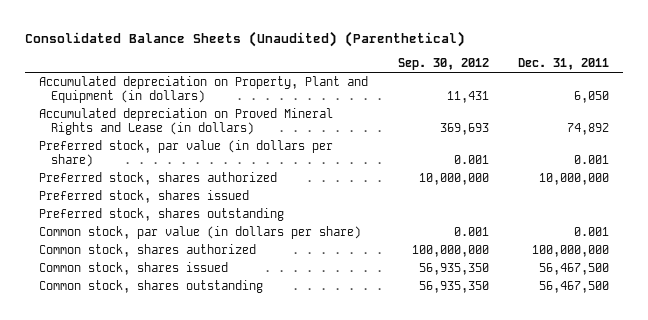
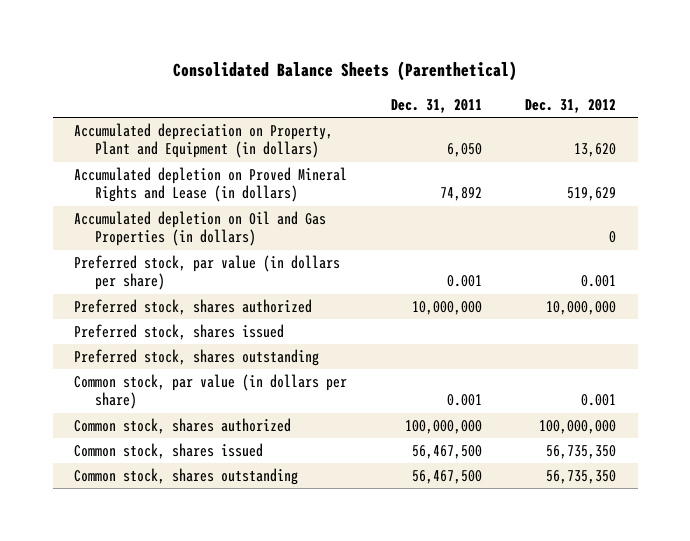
- Consolidated Balance Sheets (Unaudited) (Parenthetical)
+ Consolidated Balance Sheets (Parenthetical)
- | Sep. 30, 2012 | Dec. 31, 2011
+ | Dec. 31, 2011 | Dec. 31, 2012
- Accumulated depreciation on Proved Mineral Rights and Lease (in dollars) | 369,693 | 74,892
+ Accumulated depletion on Proved Mineral Rights and Lease (in dollars) | 74,892 | 519,629
+ Accumulated depletion on Oil and Gas Properties (in dollars) | | 0

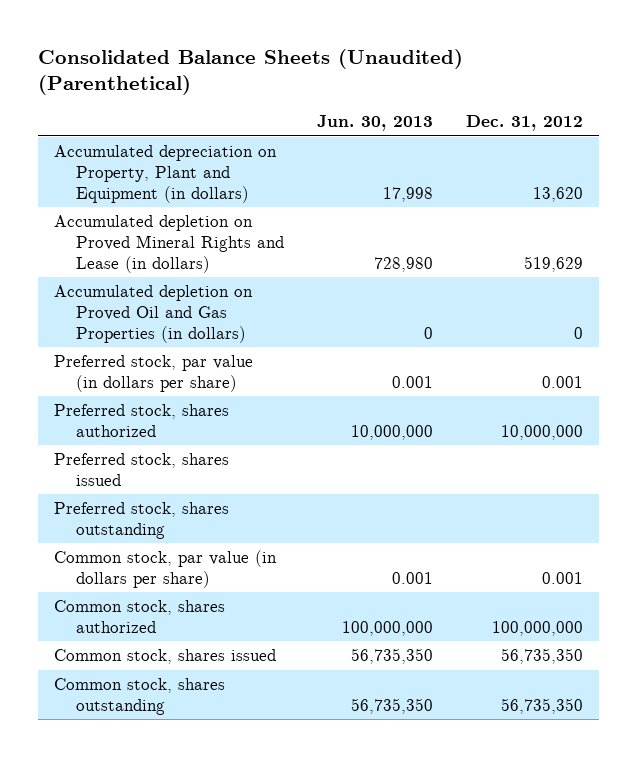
- Consolidated Balance Sheets (Parenthetical)
+ Consolidated Balance Sheets (Unaudited) (Parenthetical)
- | Dec. 31, 2011 | Dec. 31, 2012
+ | Jun. 30, 2013 | Dec. 31, 2012
- Accumulated depletion on Oil and Gas Properties (in dollars) | | 0
+ Accumulated depletion on Proved Oil and Gas Properties (in dollars) | 0 | 0

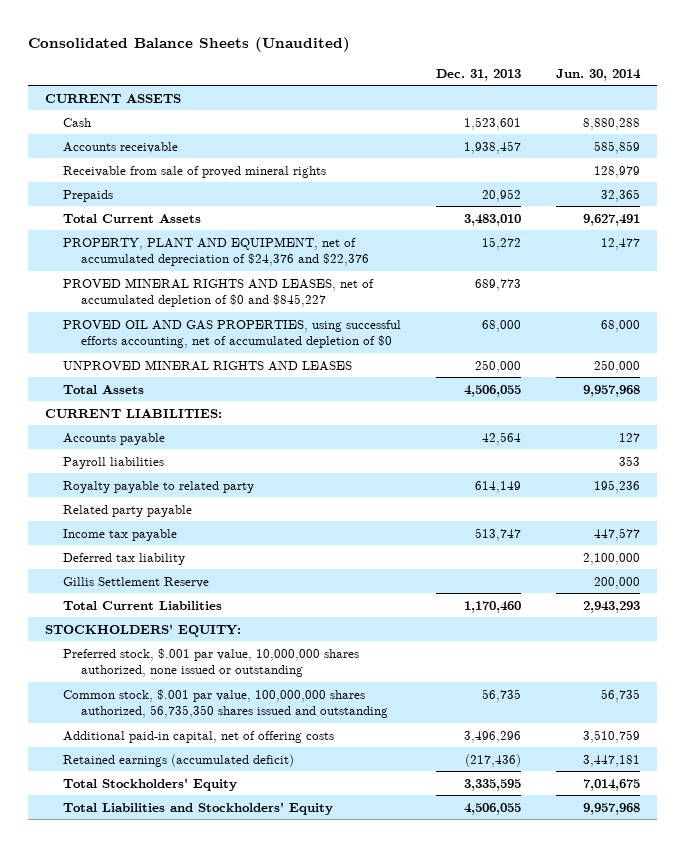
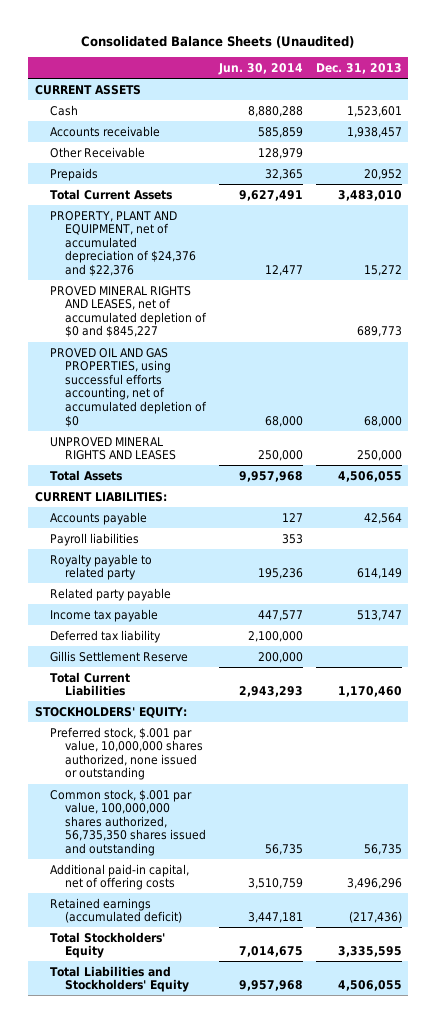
- | Dec. 31, 2013 | Jun. 30, 2014
+ | Jun. 30, 2014 | Dec. 31, 2013
- Receivable from sale of proved mineral rights | | 128,979
+ Other Receivable | 128,979 |

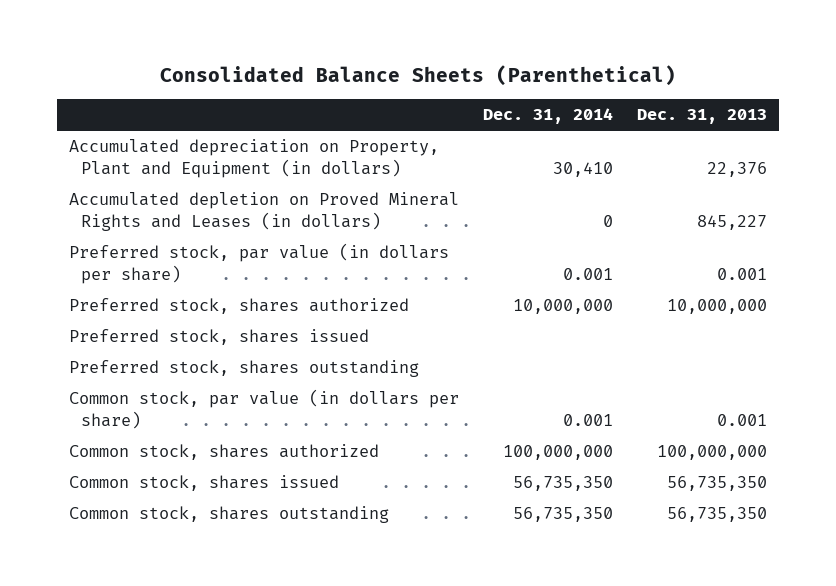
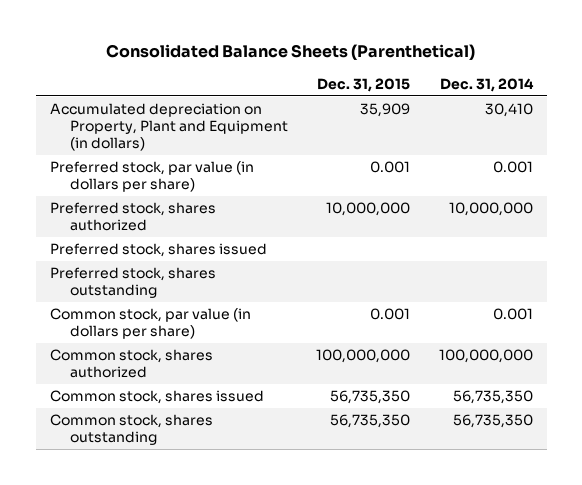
- | Dec. 31, 2014 | Dec. 31, 2013
+ | Dec. 31, 2015 | Dec. 31, 2014
- Accumulated depletion on Proved Mineral Rights and Leases (in dollars) | 0 | 845,227

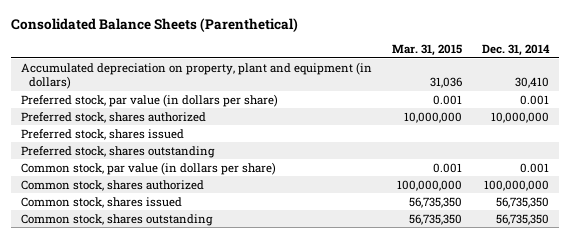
- | Dec. 31, 2015 | Dec. 31, 2014
+ | Mar. 31, 2015 | Dec. 31, 2014
- Accumulated depreciation on Property, Plant and Equipment (in dollars) | 35,909 | 30,410
+ Accumulated depreciation on property, plant and equipment (in dollars) | 31,036 | 30,410

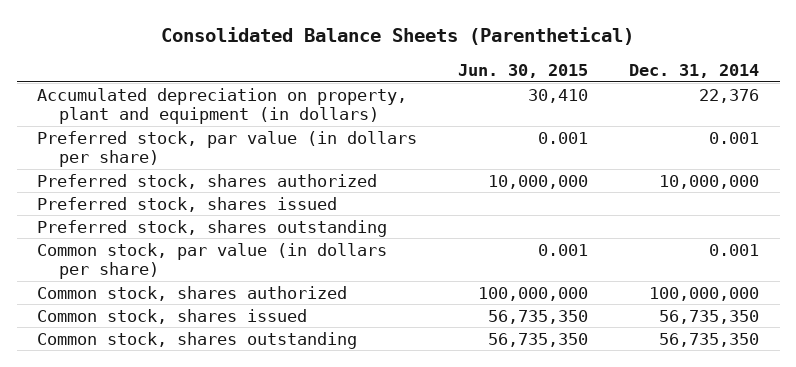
- | Mar. 31, 2015 | Dec. 31, 2014
+ | Jun. 30, 2015 | Dec. 31, 2014
- Accumulated depreciation on property, plant and equipment (in dollars) | 31,036 | 30,410
+ Accumulated depreciation on property, plant and equipment (in dollars) | 30,410 | 22,376

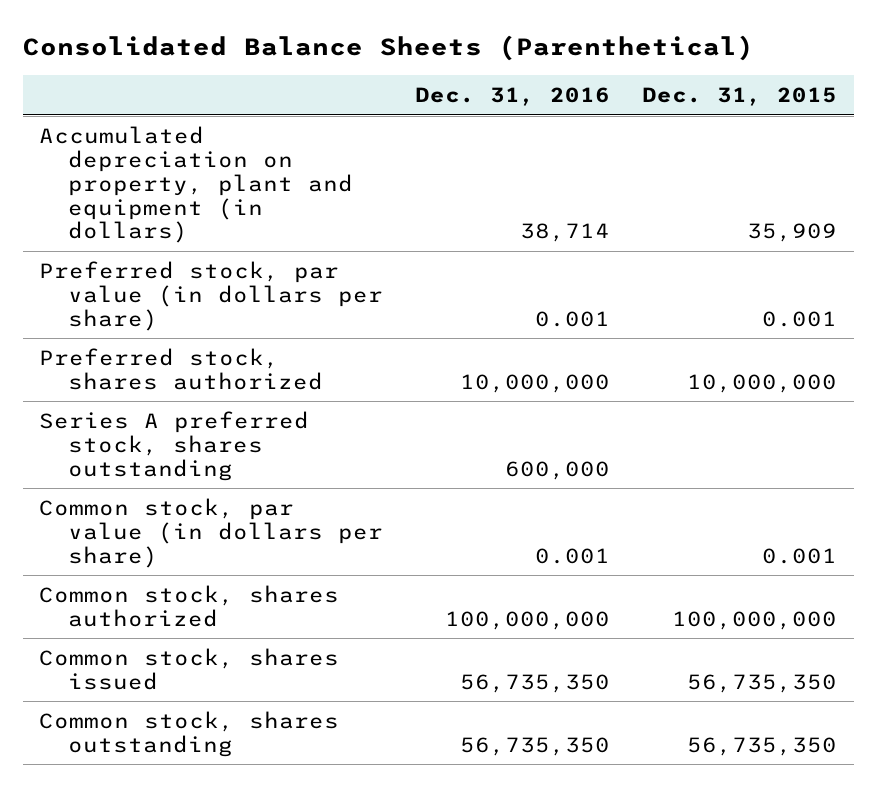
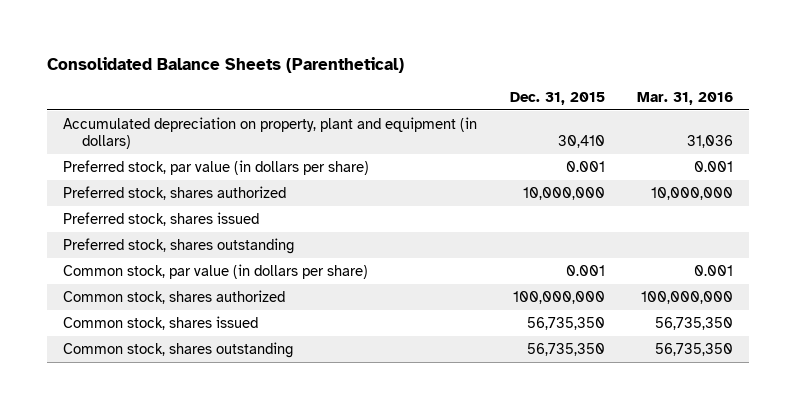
- | Dec. 31, 2016 | Dec. 31, 2015
+ | Dec. 31, 2015 | Mar. 31, 2016
- Accumulated depreciation on property, plant and equipment (in dollars) | 38,714 | 35,909
+ Accumulated depreciation on property, plant and equipment (in dollars) | 30,410 | 31,036
- Series A preferred stock, shares outstanding | 600,000 |
+ Preferred stock, shares issued
+ Preferred stock, shares outstanding

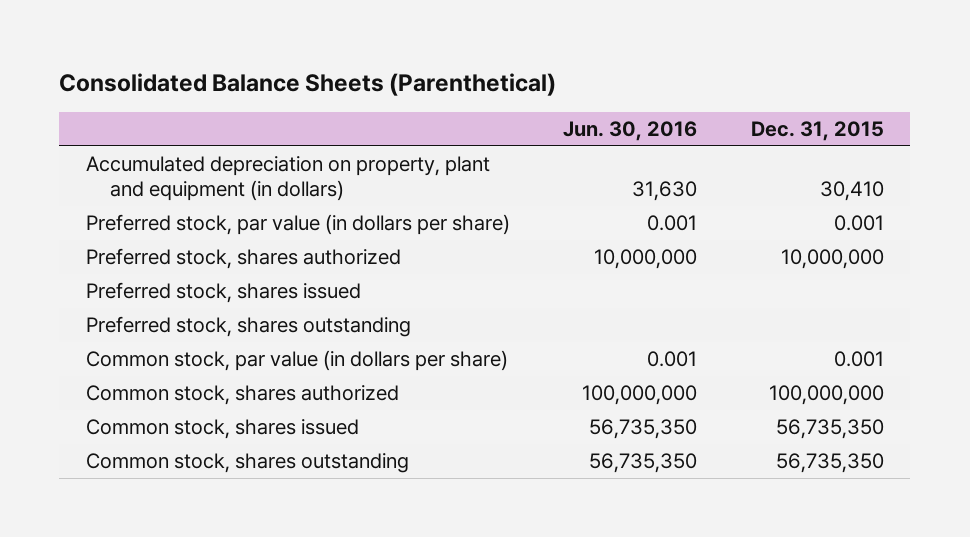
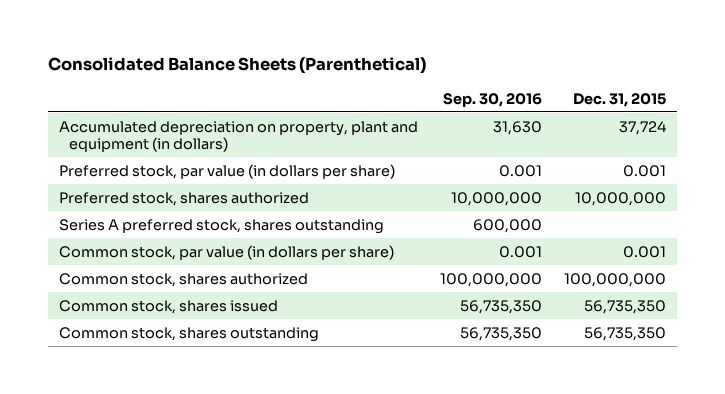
- | Jun. 30, 2016 | Dec. 31, 2015
+ | Sep. 30, 2016 | Dec. 31, 2015
- Accumulated depreciation on property, plant and equipment (in dollars) | 31,630 | 30,410
+ Accumulated depreciation on property, plant and equipment (in dollars) | 31,630 | 37,724
- Preferred stock, shares issued
- Preferred stock, shares outstanding
+ Series A preferred stock, shares outstanding | 600,000 |

